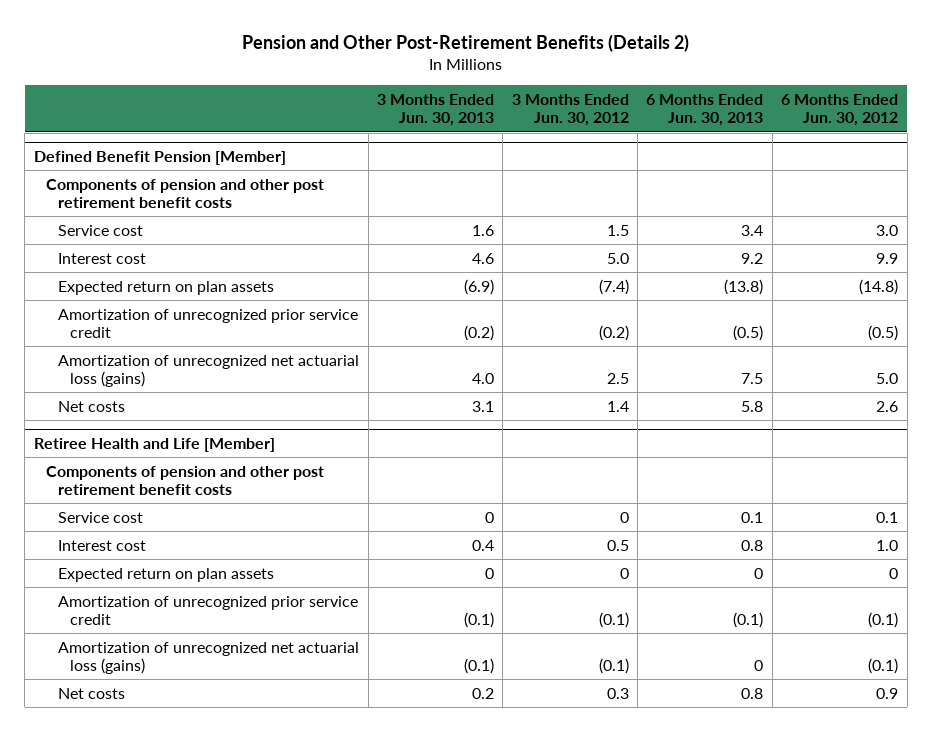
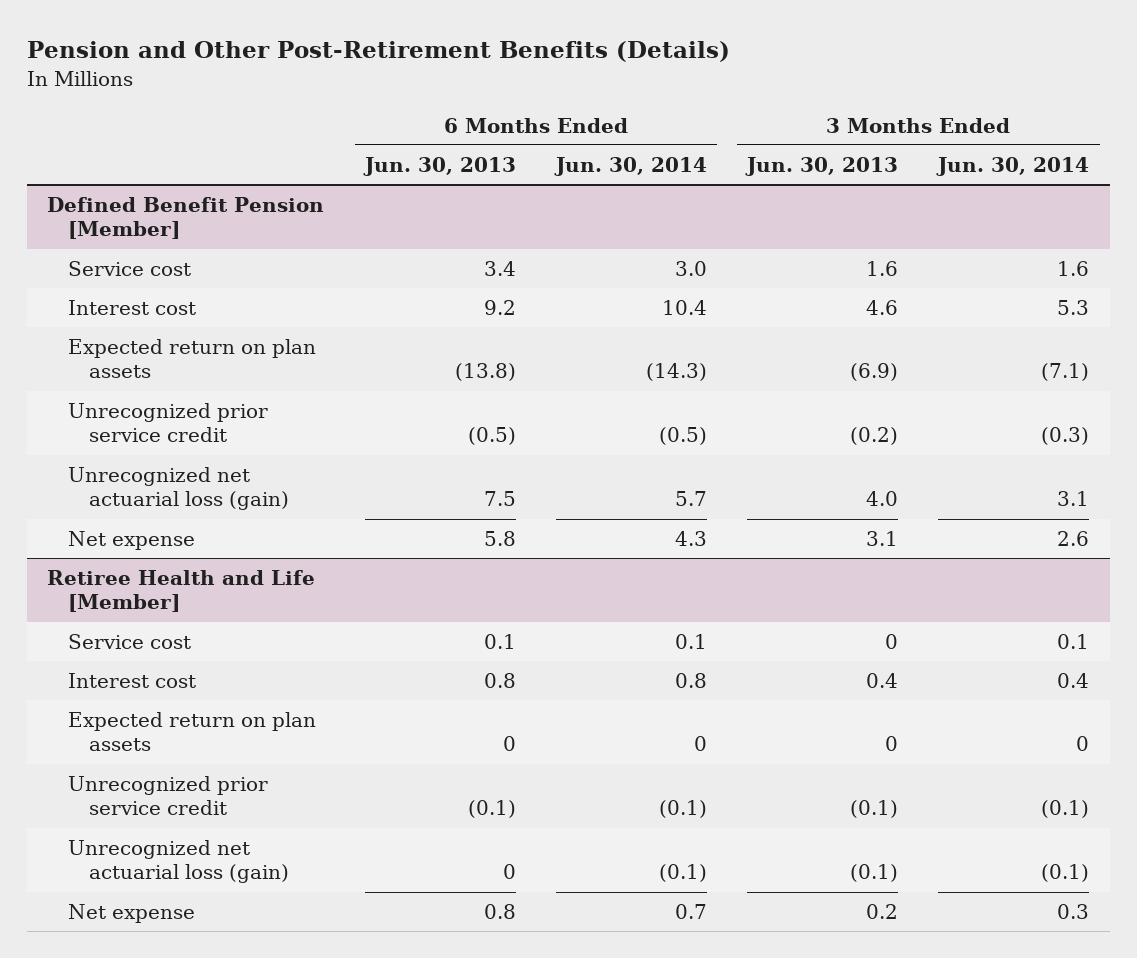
- Pension and Other Post-Retirement Benefits (Details 2)
+ Pension and Other Post-Retirement Benefits (Details)
- | 3 Months Ended Jun. 30, 2013 | 3 Months Ended Jun. 30, 2012 | 6 Months Ended Jun. 30, 2013 | 6 Months Ended Jun. 30, 2012
+ | 6 Months Ended Jun. 30, 2013 | 6 Months Ended Jun. 30, 2014 | 3 Months Ended Jun. 30, 2013 | 3 Months Ended Jun. 30, 2014
@ Defined Benefit Pension [Member]
- Components of pension and other post retirement benefit costs
- Amortization of unrecognized prior service credit | (0.2) | (0.2) | (0.5) | (0.5)
- Amortization of unrecognized net actuarial loss (gains) | 4.0 | 2.5 | 7.5 | 5.0
- Net costs | 3.1 | 1.4 | 5.8 | 2.6
+ Unrecognized prior service credit | (0.5) | (0.5) | (0.2) | (0.3)
+ Unrecognized net actuarial loss (gain) | 7.5 | 5.7 | 4.0 | 3.1
+ Net expense | 5.8 | 4.3 | 3.1 | 2.6
@ Retiree Health and Life [Member]
- Components of pension and other post retirement benefit costs
- Amortization of unrecognized prior service credit | (0.1) | (0.1) | (0.1) | (0.1)
- Amortization of unrecognized net actuarial loss (gains) | (0.1) | (0.1) | 0 | (0.1)
- Net costs | 0.2 | 0.3 | 0.8 | 0.9
+ Unrecognized prior service credit | (0.1) | (0.1) | (0.1) | (0.1)
+ Unrecognized net actuarial loss (gain) | 0 | (0.1) | (0.1) | (0.1)
+ Net expense | 0.8 | 0.7 | 0.2 | 0.3

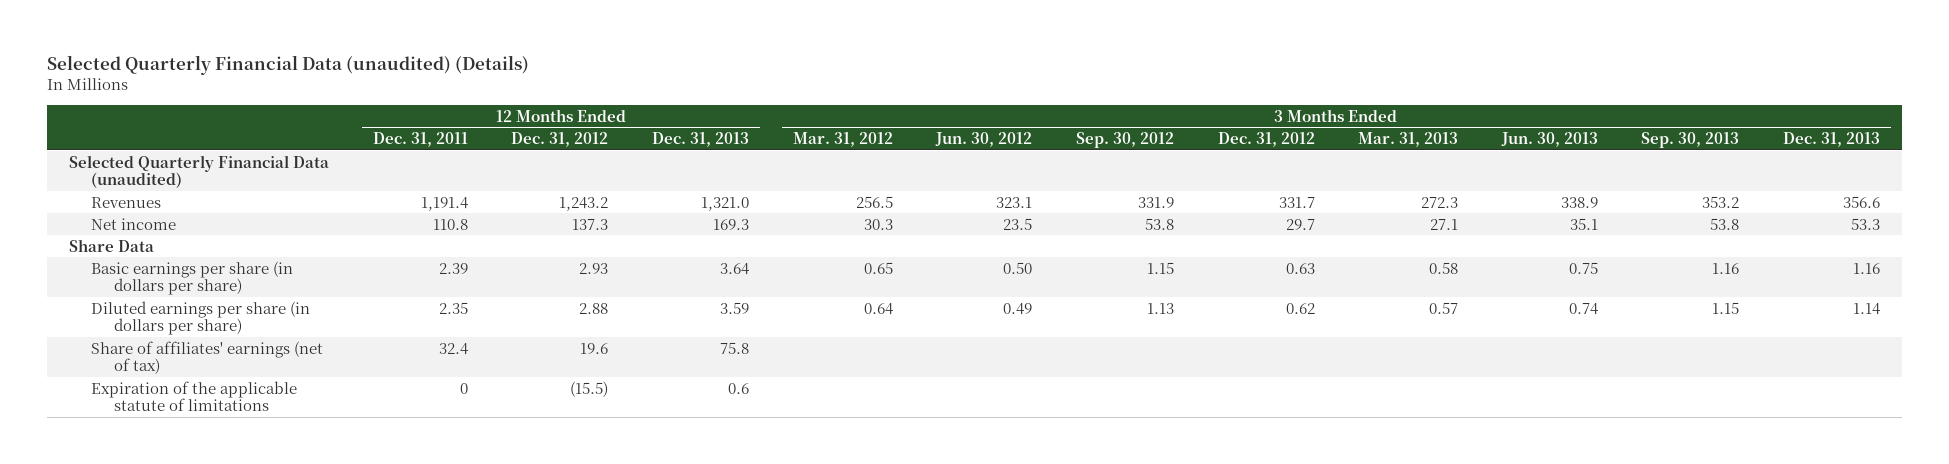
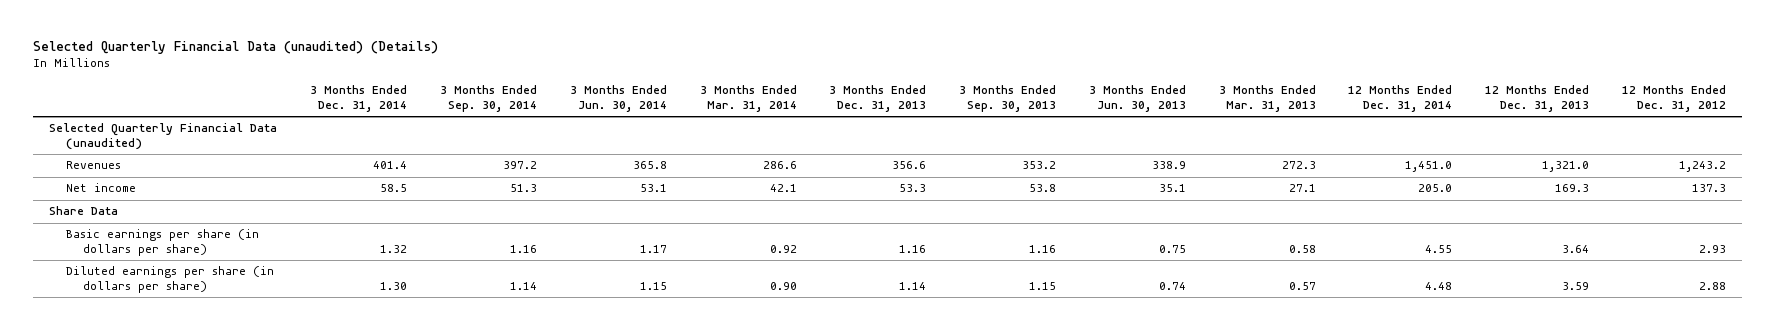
- | 12 Months Ended Dec. 31, 2011 | 12 Months Ended Dec. 31, 2012 | 12 Months Ended Dec. 31, 2013 | 3 Months Ended Mar. 31, 2012 | 3 Months Ended Jun. 30, 2012 | 3 Months Ended Sep. 30, 2012 | 3 Months Ended Dec. 31, 2012 | 3 Months Ended Mar. 31, 2013 | 3 Months Ended Jun. 30, 2013 | 3 Months Ended Sep. 30, 2013 | 3 Months Ended Dec. 31, 2013
+ | 3 Months Ended Dec. 31, 2014 | 3 Months Ended Sep. 30, 2014 | 3 Months Ended Jun. 30, 2014 | 3 Months Ended Mar. 31, 2014 | 3 Months Ended Dec. 31, 2013 | 3 Months Ended Sep. 30, 2013 | 3 Months Ended Jun. 30, 2013 | 3 Months Ended Mar. 31, 2013 | 12 Months Ended Dec. 31, 2014 | 12 Months Ended Dec. 31, 2013 | 12 Months Ended Dec. 31, 2012
- Share of affiliates' earnings (net of tax) | 32.4 | 19.6 | 75.8 | | | | | | | |
- Expiration of the applicable statute of limitations | 0 | (15.5) | 0.6 | | | | | | | |

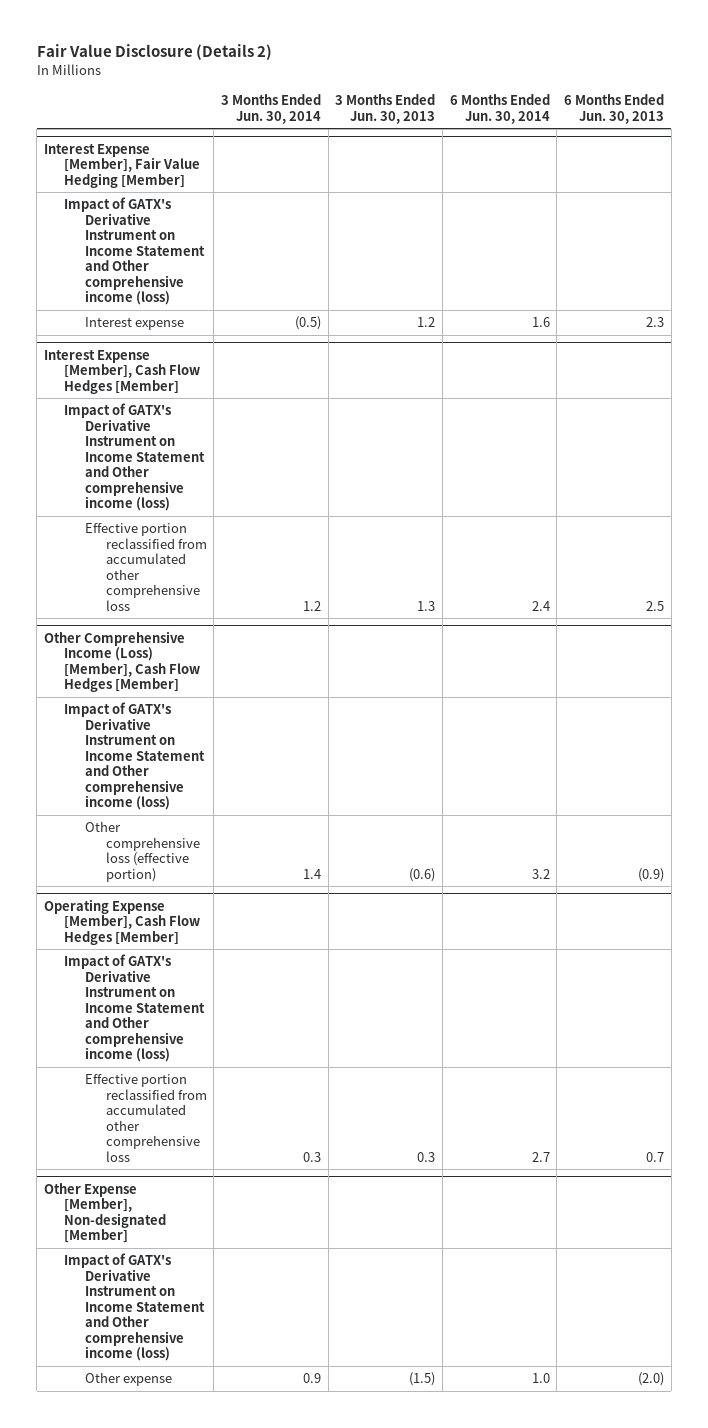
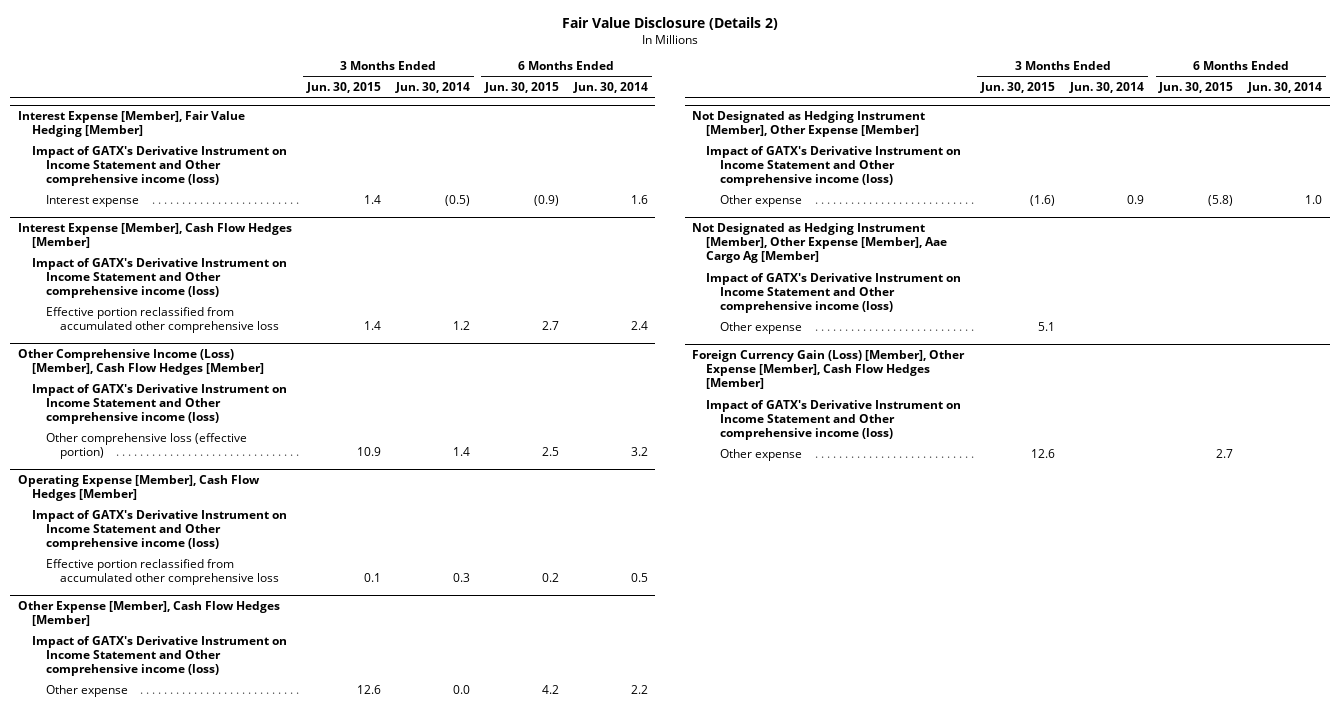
- | 3 Months Ended Jun. 30, 2014 | 3 Months Ended Jun. 30, 2013 | 6 Months Ended Jun. 30, 2014 | 6 Months Ended Jun. 30, 2013
+ | 3 Months Ended Jun. 30, 2015 | 3 Months Ended Jun. 30, 2014 | 6 Months Ended Jun. 30, 2015 | 6 Months Ended Jun. 30, 2014
@ Operating Expense [Member], Cash Flow Hedges [Member]
- Effective portion reclassified from accumulated other comprehensive loss | 0.3 | 0.3 | 2.7 | 0.7
- Other Expense [Member], Non-designated [Member]
@ Operating Expense [Member], Cash Flow Hedges [Member]
+ Effective portion reclassified from accumulated other comprehensive loss | 0.1 | 0.3 | 0.2 | 0.5
+ Other Expense [Member], Cash Flow Hedges [Member]
+ Other expense | 12.6 | 0.0 | 4.2 | 2.2
+ Not Designated as Hedging Instrument [Member], Other Expense [Member]
+ Impact of GATX's Derivative Instrument on Income Statement and Other comprehensive income (loss)
+ Not Designated as Hedging Instrument [Member], Other Expense [Member], Aae Cargo Ag [Member]
+ Impact of GATX's Derivative Instrument on Income Statement and Other comprehensive income (loss)
+ Other expense | 5.1 | | |
+ Foreign Currency Gain (Loss) [Member], Other Expense [Member], Cash Flow Hedges [Member]
+ Impact of GATX's Derivative Instrument on Income Statement and Other comprehensive income (loss)
+ Other expense | 12.6 | | 2.7 |

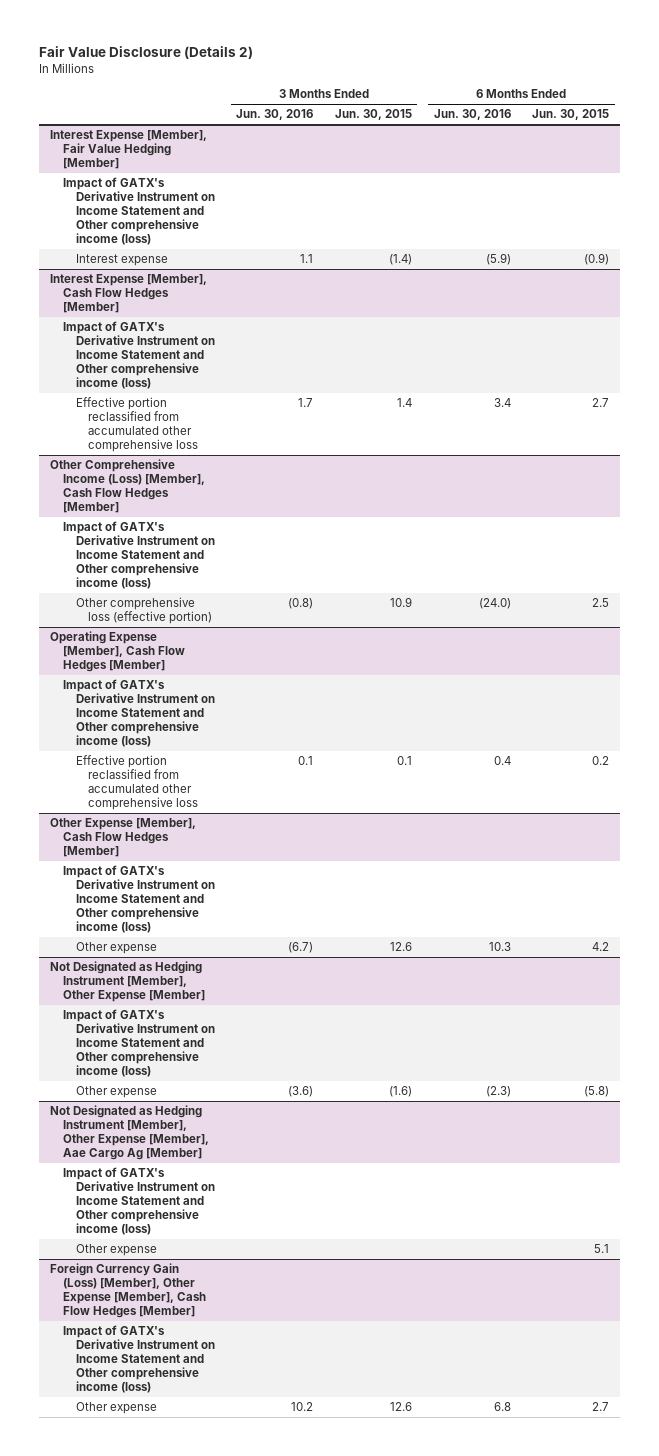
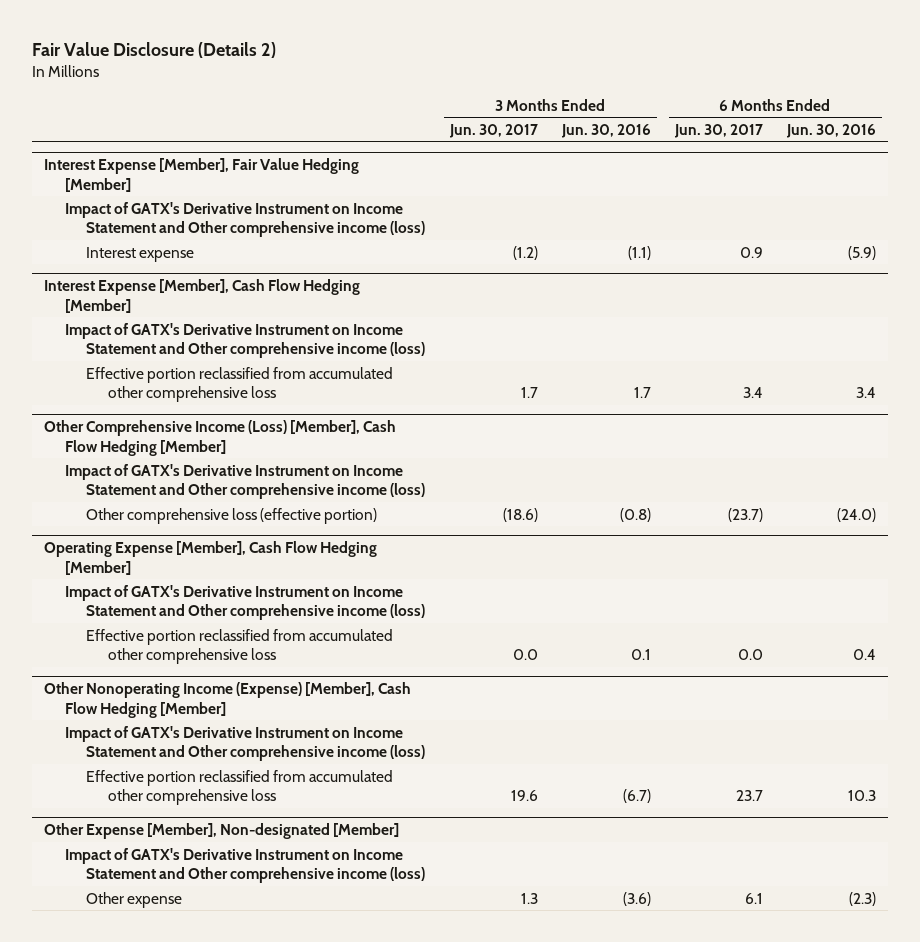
- | 3 Months Ended Jun. 30, 2016 | 3 Months Ended Jun. 30, 2015 | 6 Months Ended Jun. 30, 2016 | 6 Months Ended Jun. 30, 2015
+ | 3 Months Ended Jun. 30, 2017 | 3 Months Ended Jun. 30, 2016 | 6 Months Ended Jun. 30, 2017 | 6 Months Ended Jun. 30, 2016
@ Interest Expense [Member], Fair Value Hedging [Member]
- Interest expense | 1.1 | (1.4) | (5.9) | (0.9)
- Interest Expense [Member], Cash Flow Hedges [Member]
@ Interest Expense [Member], Fair Value Hedging [Member]
+ Interest expense | (1.2) | (1.1) | 0.9 | (5.9)
+ Interest Expense [Member], Cash Flow Hedging [Member]
- Other Comprehensive Income (Loss) [Member], Cash Flow Hedges [Member]
+ Other Comprehensive Income (Loss) [Member], Cash Flow Hedging [Member]
- Operating Expense [Member], Cash Flow Hedges [Member]
+ Operating Expense [Member], Cash Flow Hedging [Member]
- Other Expense [Member], Cash Flow Hedges [Member]
+ Other Nonoperating Income (Expense) [Member], Cash Flow Hedging [Member]
- Other expense | (6.7) | 12.6 | 10.3 | 4.2
- Not Designated as Hedging Instrument [Member], Other Expense [Member]
+ Effective portion reclassified from accumulated other comprehensive loss | 19.6 | (6.7) | 23.7 | 10.3
+ Other Expense [Member], Non-designated [Member]
- Not Designated as Hedging Instrument [Member], Other Expense [Member], Aae Cargo Ag [Member]
- Impact of GATX's Derivative Instrument on Income Statement and Other comprehensive income (loss)
- Other expense | | | | 5.1
- Foreign Currency Gain (Loss) [Member], Other Expense [Member], Cash Flow Hedges [Member]
- Impact of GATX's Derivative Instrument on Income Statement and Other comprehensive income (loss)
- Other expense | 10.2 | 12.6 | 6.8 | 2.7

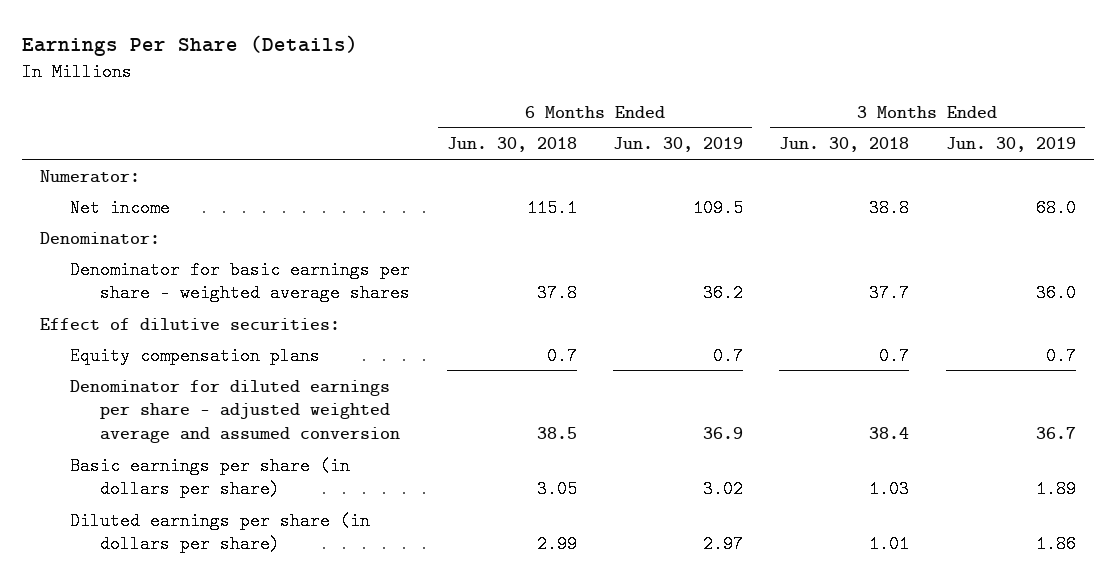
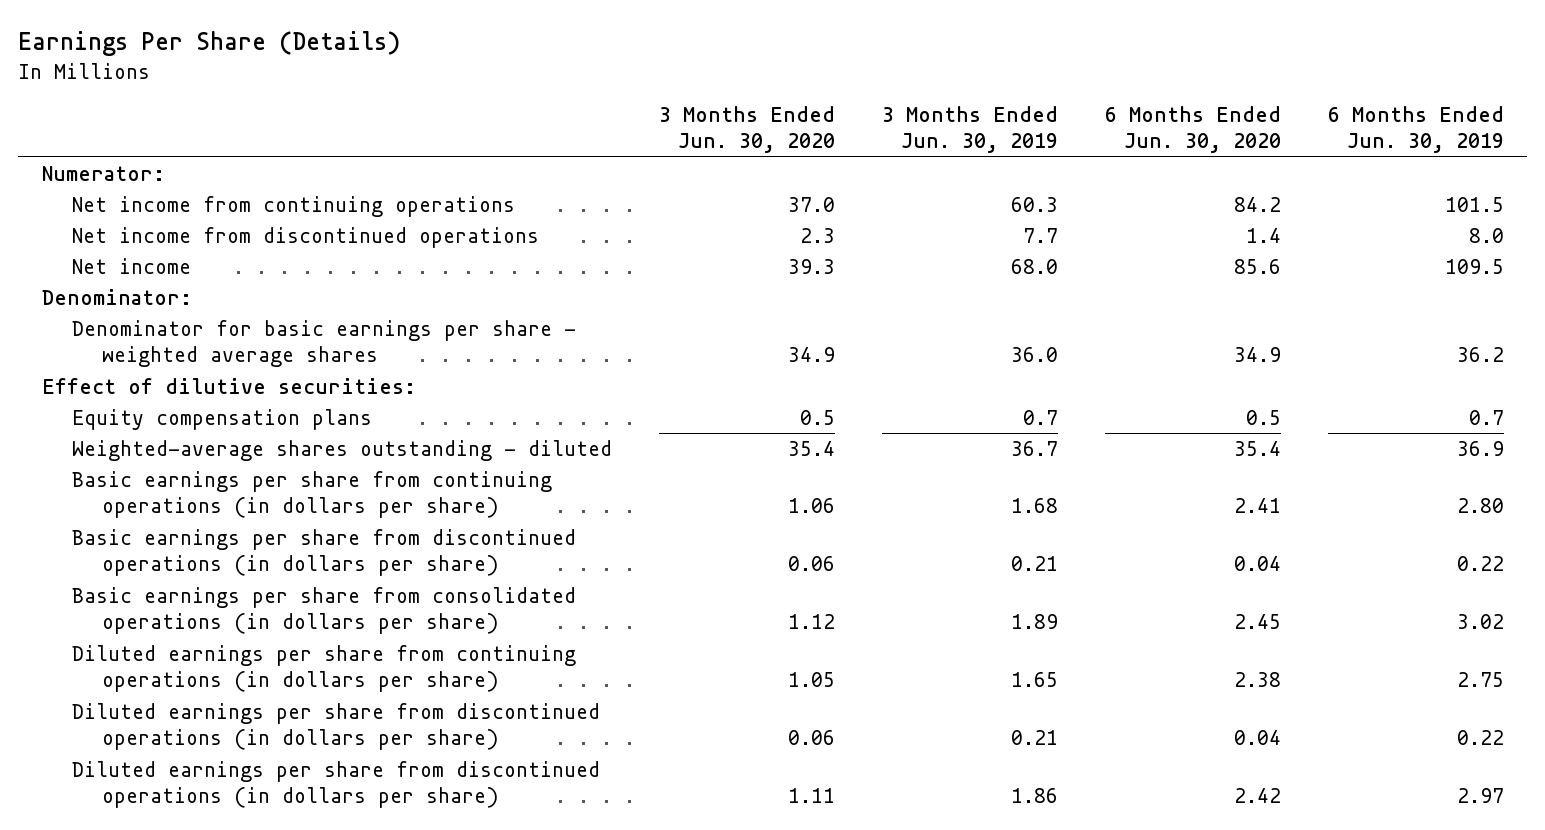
- | 6 Months Ended Jun. 30, 2018 | 6 Months Ended Jun. 30, 2019 | 3 Months Ended Jun. 30, 2018 | 3 Months Ended Jun. 30, 2019
+ | 3 Months Ended Jun. 30, 2020 | 3 Months Ended Jun. 30, 2019 | 6 Months Ended Jun. 30, 2020 | 6 Months Ended Jun. 30, 2019
+ Net income from continuing operations | 37.0 | 60.3 | 84.2 | 101.5
+ Net income from discontinued operations | 2.3 | 7.7 | 1.4 | 8.0
- Denominator for diluted earnings per share - adjusted weighted average and assumed conversion | 38.5 | 36.9 | 38.4 | 36.7
- Basic earnings per share (in dollars per share) | 3.05 | 3.02 | 1.03 | 1.89
- Diluted earnings per share (in dollars per share) | 2.99 | 2.97 | 1.01 | 1.86
+ Weighted-average shares outstanding - diluted | 35.4 | 36.7 | 35.4 | 36.9
+ Basic earnings per share from continuing operations (in dollars per share) | 1.06 | 1.68 | 2.41 | 2.80
+ Basic earnings per share from discontinued operations (in dollars per share) | 0.06 | 0.21 | 0.04 | 0.22
+ Basic earnings per share from consolidated operations (in dollars per share) | 1.12 | 1.89 | 2.45 | 3.02
+ Diluted earnings per share from continuing operations (in dollars per share) | 1.05 | 1.65 | 2.38 | 2.75
+ Diluted earnings per share from discontinued operations (in dollars per share) | 0.06 | 0.21 | 0.04 | 0.22
+ Diluted earnings per share from discontinued operations (in dollars per share) | 1.11 | 1.86 | 2.42 | 2.97

